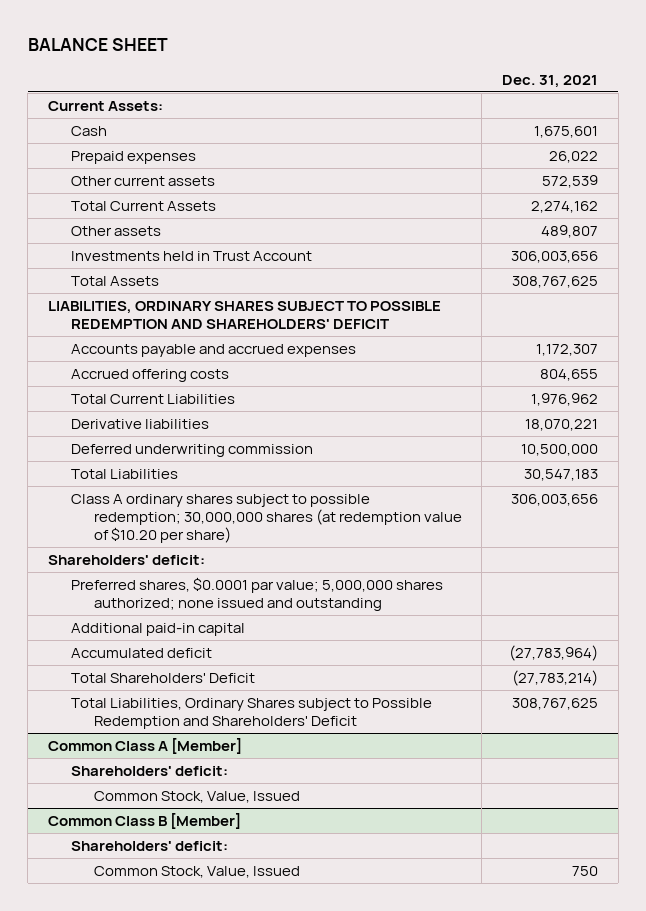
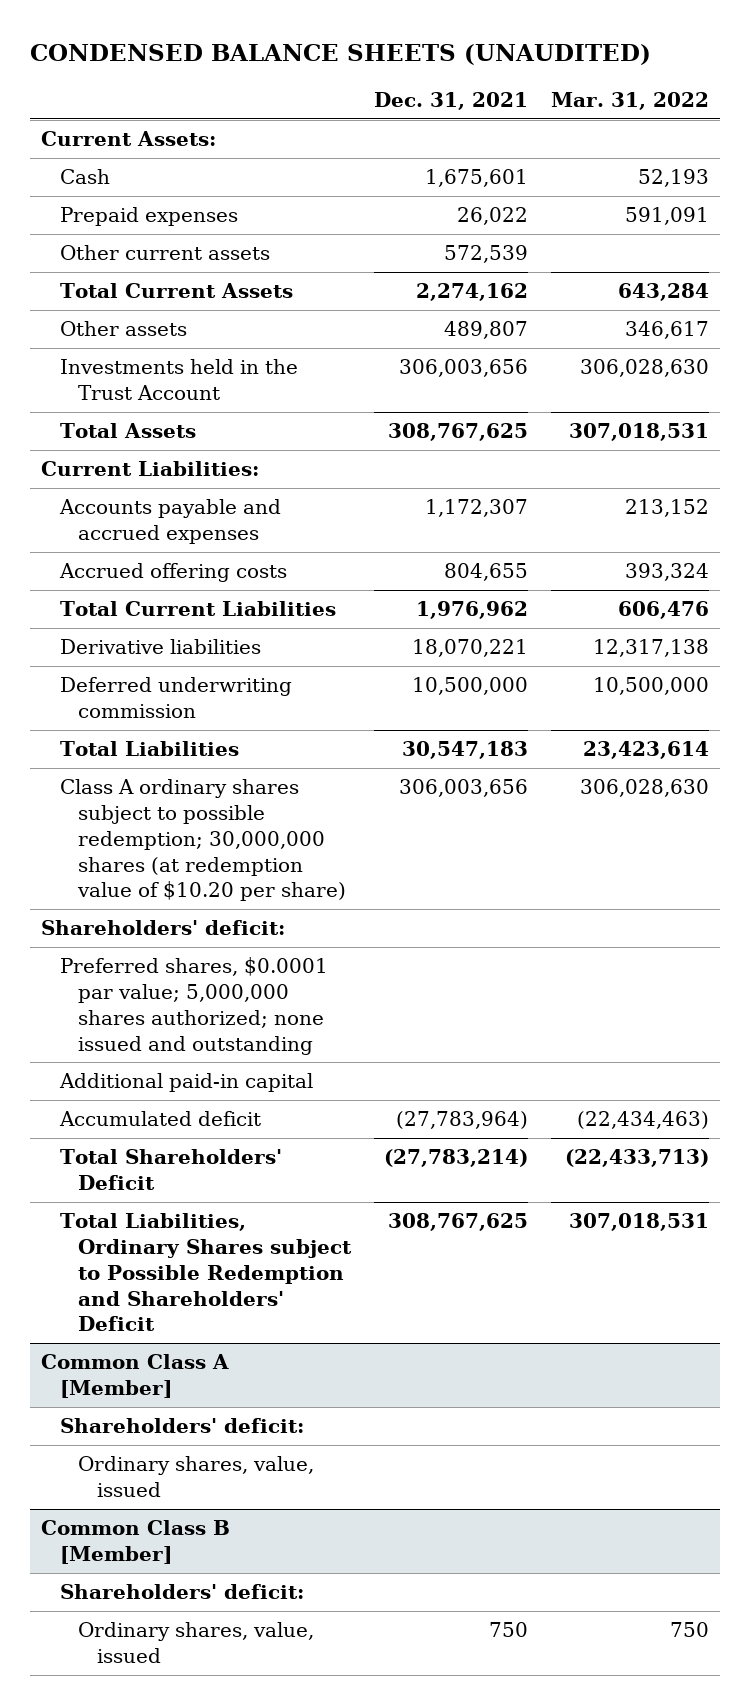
- BALANCE SHEET
+ CONDENSED BALANCE SHEETS (UNAUDITED)
- | Dec. 31, 2021
+ | Dec. 31, 2021 | Mar. 31, 2022
- Investments held in Trust Account | 306,003,656
+ Investments held in the Trust Account | 306,003,656 | 306,028,630
- LIABILITIES, ORDINARY SHARES SUBJECT TO POSSIBLE REDEMPTION AND SHAREHOLDERS' DEFICIT
+ Current Liabilities:
@ Common Class A [Member]
- Common Stock, Value, Issued
+ Ordinary shares, value, issued
@ Common Class B [Member]
- Common Stock, Value, Issued | 750
+ Ordinary shares, value, issued | 750 | 750

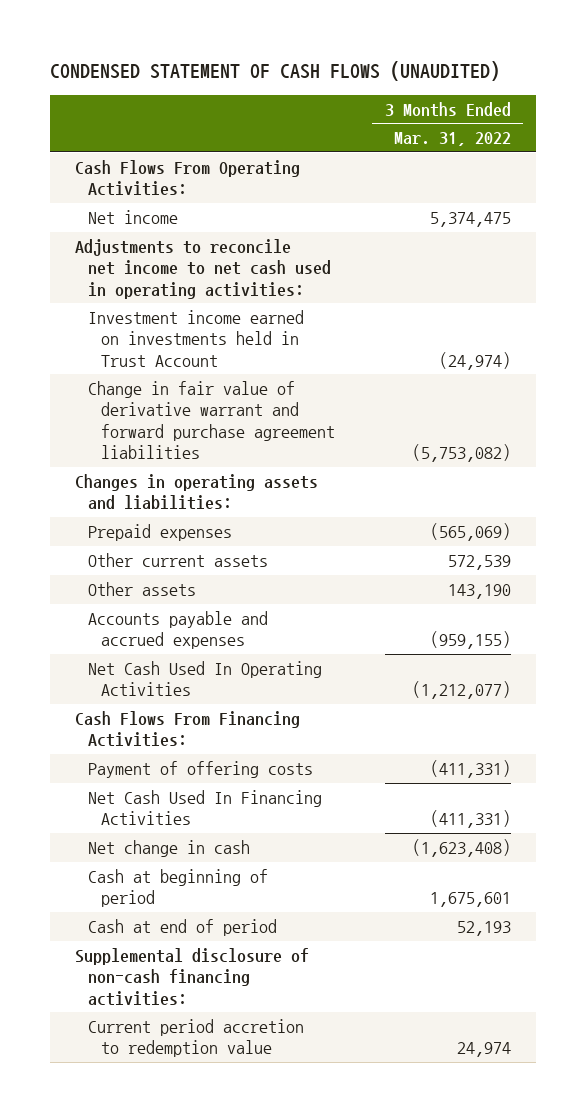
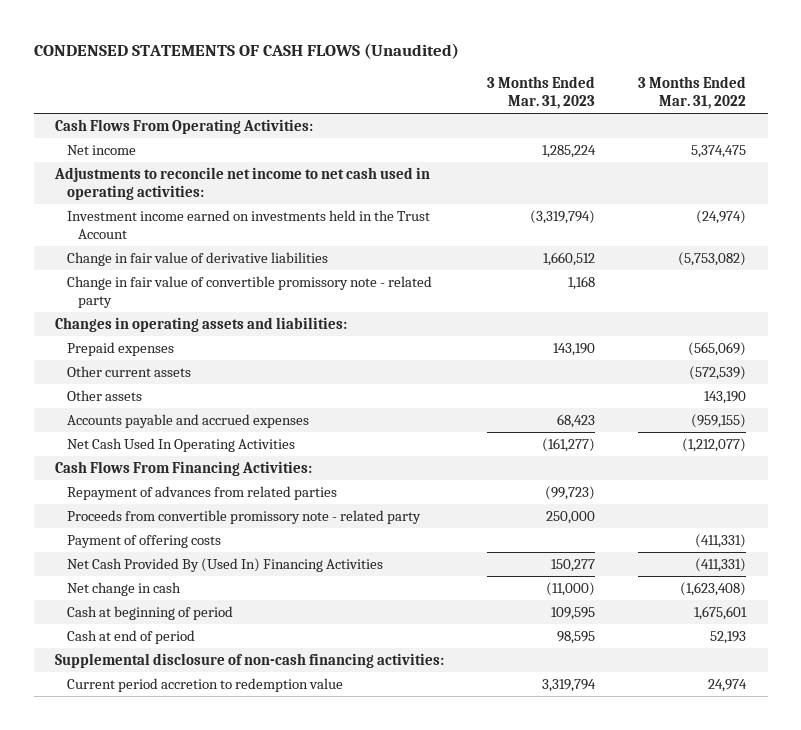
- CONDENSED STATEMENT OF CASH FLOWS (UNAUDITED)
+ CONDENSED STATEMENTS OF CASH FLOWS (Unaudited)
- | 3 Months Ended Mar. 31, 2022
+ | 3 Months Ended Mar. 31, 2023 | 3 Months Ended Mar. 31, 2022
- Investment income earned on investments held in Trust Account | (24,974)
- Change in fair value of derivative warrant and forward purchase agreement liabilities | (5,753,082)
+ Investment income earned on investments held in the Trust Account | (3,319,794) | (24,974)
+ Change in fair value of derivative liabilities | 1,660,512 | (5,753,082)
+ Change in fair value of convertible promissory note - related party | 1,168 |
- Other current assets | 572,539
+ Other current assets | | (572,539)
+ Repayment of advances from related parties | (99,723) |
+ Proceeds from convertible promissory note - related party | 250,000 |
- Net Cash Used In Financing Activities | (411,331)
+ Net Cash Provided By (Used In) Financing Activities | 150,277 | (411,331)

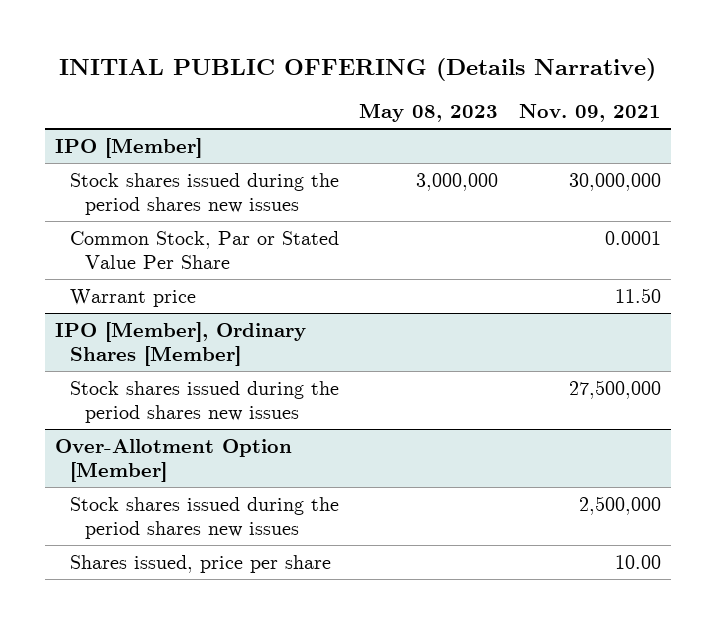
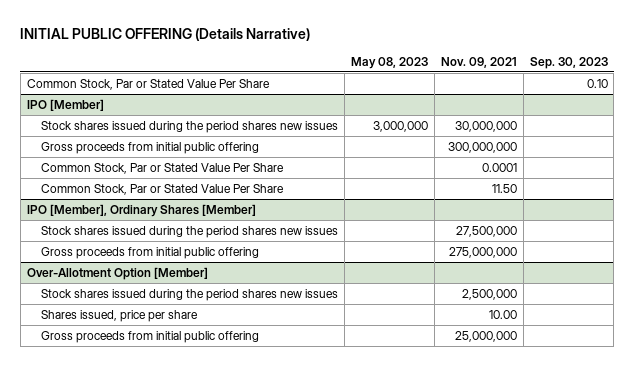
- | May 08, 2023 | Nov. 09, 2021
+ | May 08, 2023 | Nov. 09, 2021 | Sep. 30, 2023
+ Common Stock, Par or Stated Value Per Share | | | 0.10
@ IPO [Member]
+ Gross proceeds from initial public offering | | 300,000,000 |
- Warrant price | | 11.50
+ Common Stock, Par or Stated Value Per Share | | 11.50 |
@ IPO [Member], Ordinary Shares [Member]
+ Gross proceeds from initial public offering | | 275,000,000 |
@ Over-Allotment Option [Member]
+ Gross proceeds from initial public offering | | 25,000,000 |

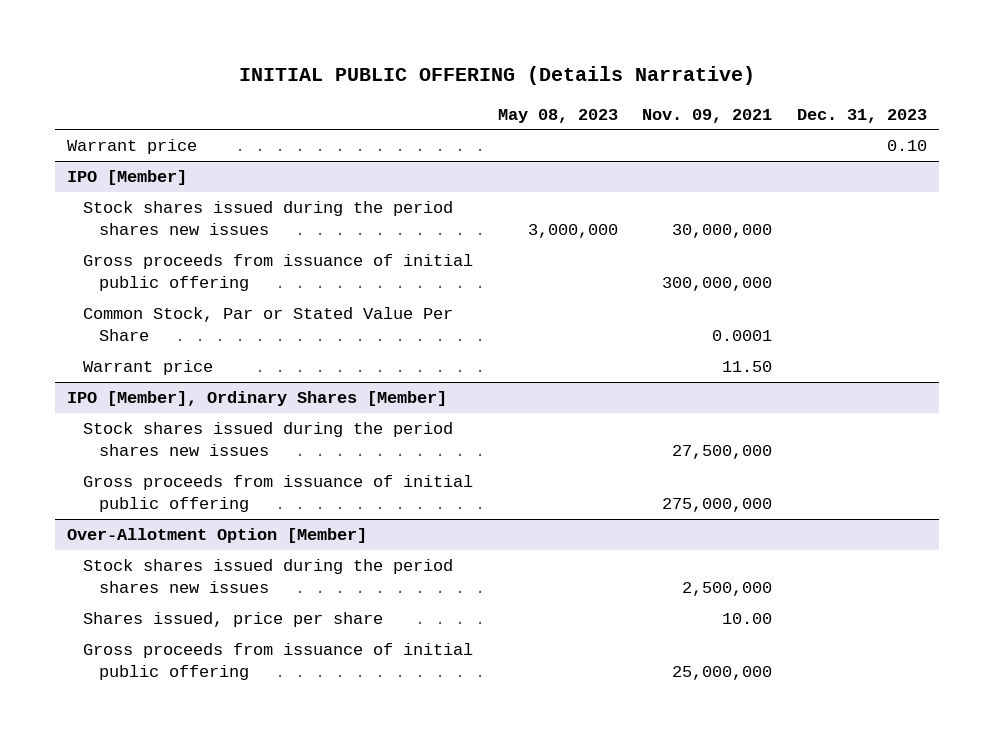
- | May 08, 2023 | Nov. 09, 2021 | Sep. 30, 2023
+ | May 08, 2023 | Nov. 09, 2021 | Dec. 31, 2023
- Common Stock, Par or Stated Value Per Share | | | 0.10
+ Warrant price | | | 0.10
@ IPO [Member]
- Gross proceeds from initial public offering | | 300,000,000 |
+ Gross proceeds from issuance of initial public offering | | 300,000,000 |
- Common Stock, Par or Stated Value Per Share | | 11.50 |
+ Warrant price | | 11.50 |
@ IPO [Member], Ordinary Shares [Member]
- Gross proceeds from initial public offering | | 275,000,000 |
+ Gross proceeds from issuance of initial public offering | | 275,000,000 |
@ Over-Allotment Option [Member]
- Gross proceeds from initial public offering | | 25,000,000 |
+ Gross proceeds from issuance of initial public offering | | 25,000,000 |

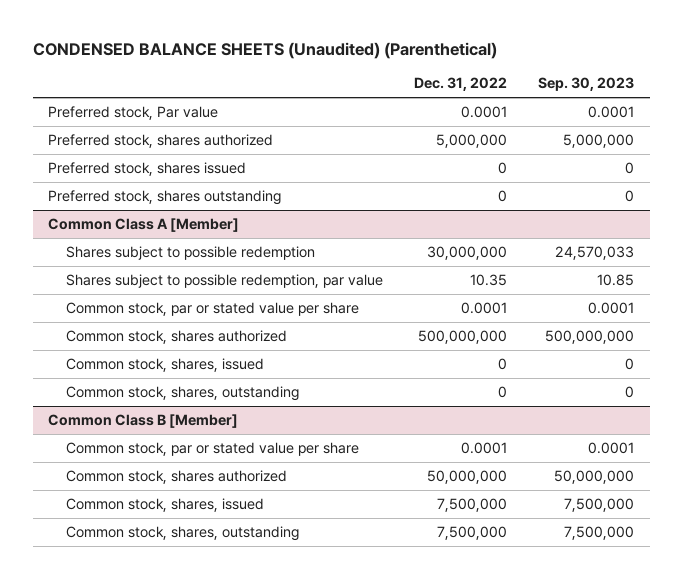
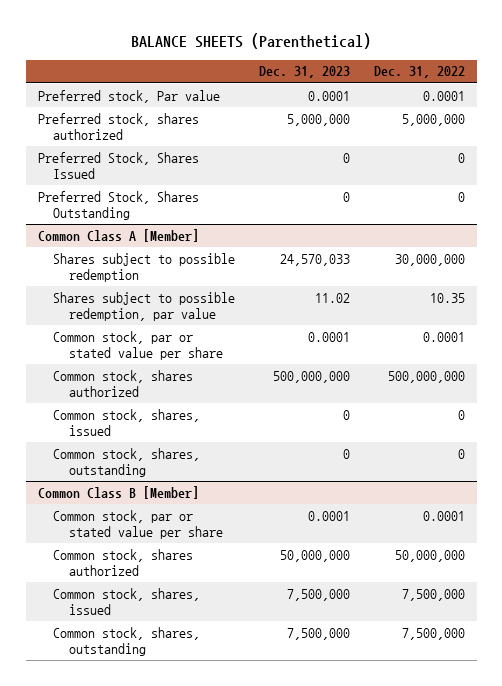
- CONDENSED BALANCE SHEETS (Unaudited) (Parenthetical)
+ BALANCE SHEETS (Parenthetical)
- | Dec. 31, 2022 | Sep. 30, 2023
+ | Dec. 31, 2023 | Dec. 31, 2022
- Preferred stock, shares issued | 0 | 0
- Preferred stock, shares outstanding | 0 | 0
+ Preferred Stock, Shares Issued | 0 | 0
+ Preferred Stock, Shares Outstanding | 0 | 0

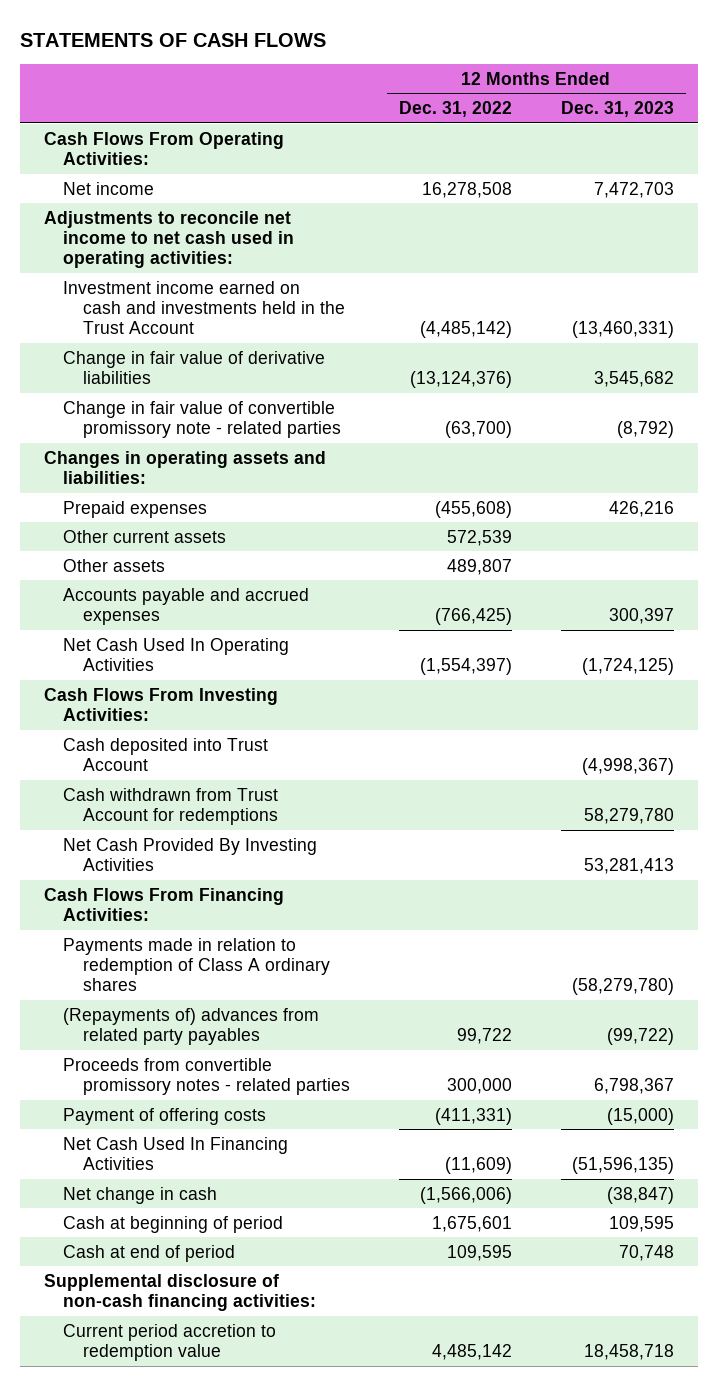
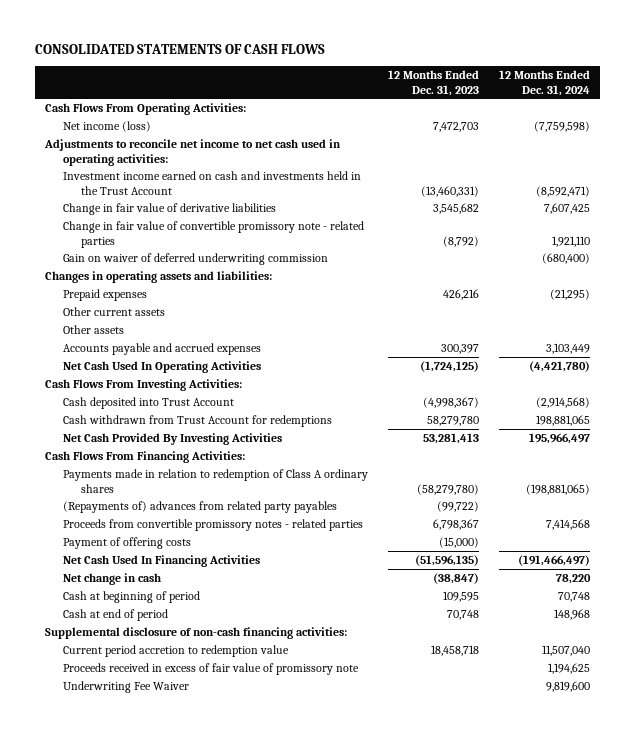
- STATEMENTS OF CASH FLOWS
+ CONSOLIDATED STATEMENTS OF CASH FLOWS
- | 12 Months Ended Dec. 31, 2022 | 12 Months Ended Dec. 31, 2023
+ | 12 Months Ended Dec. 31, 2023 | 12 Months Ended Dec. 31, 2024
- Net income | 16,278,508 | 7,472,703
+ Net income (loss) | 7,472,703 | (7,759,598)
+ Gain on waiver of deferred underwriting commission | | (680,400)
+ Proceeds received in excess of fair value of promissory note | | 1,194,625
+ Underwriting Fee Waiver | | 9,819,600

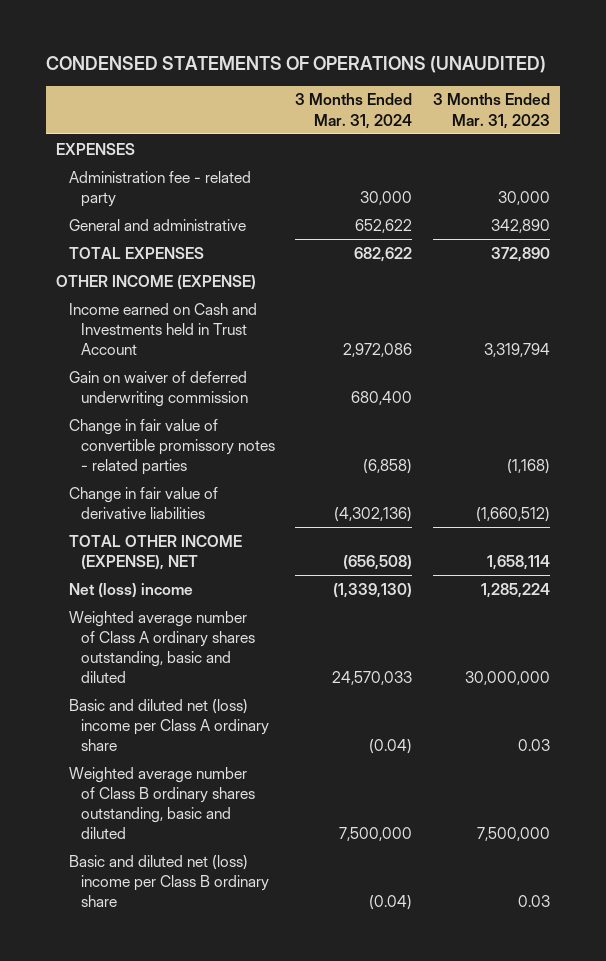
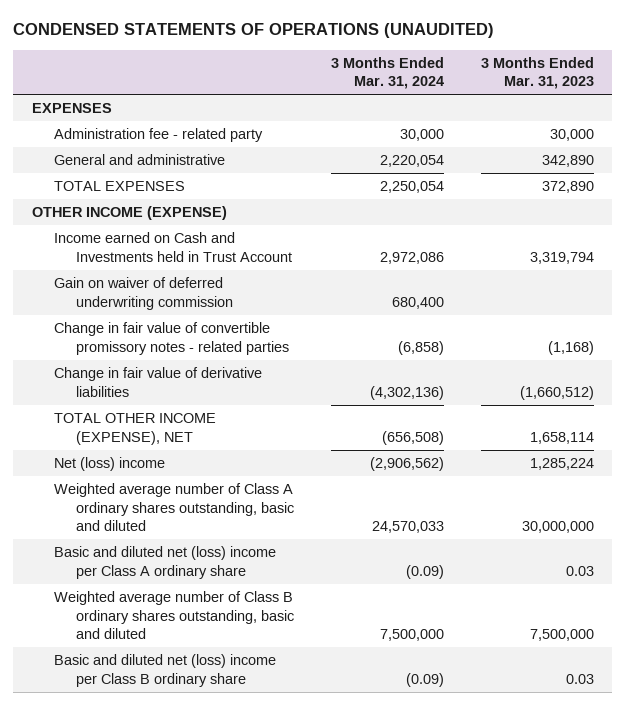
- General and administrative | 652,622 | 342,890
- TOTAL EXPENSES | 682,622 | 372,890
+ General and administrative | 2,220,054 | 342,890
+ TOTAL EXPENSES | 2,250,054 | 372,890
- Net (loss) income | (1,339,130) | 1,285,224
+ Net (loss) income | (2,906,562) | 1,285,224
- Basic and diluted net (loss) income per Class A ordinary share | (0.04) | 0.03
+ Basic and diluted net (loss) income per Class A ordinary share | (0.09) | 0.03
- Basic and diluted net (loss) income per Class B ordinary share | (0.04) | 0.03
+ Basic and diluted net (loss) income per Class B ordinary share | (0.09) | 0.03

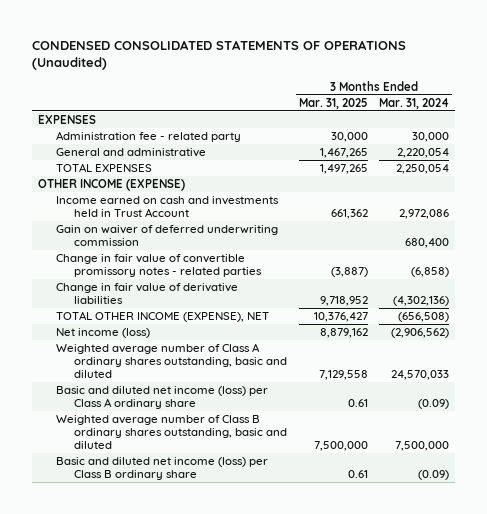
- CONDENSED STATEMENTS OF OPERATIONS (UNAUDITED)
+ CONDENSED CONSOLIDATED STATEMENTS OF OPERATIONS (Unaudited)
- | 3 Months Ended Mar. 31, 2024 | 3 Months Ended Mar. 31, 2023
+ | 3 Months Ended Mar. 31, 2025 | 3 Months Ended Mar. 31, 2024
- Income earned on Cash and Investments held in Trust Account | 2,972,086 | 3,319,794
+ Income earned on cash and investments held in Trust Account | 661,362 | 2,972,086
- Net (loss) income | (2,906,562) | 1,285,224
+ Net income (loss) | 8,879,162 | (2,906,562)
- Basic and diluted net (loss) income per Class A ordinary share | (0.09) | 0.03
+ Basic and diluted net income (loss) per Class A ordinary share | 0.61 | (0.09)
- Basic and diluted net (loss) income per Class B ordinary share | (0.09) | 0.03
+ Basic and diluted net income (loss) per Class B ordinary share | 0.61 | (0.09)

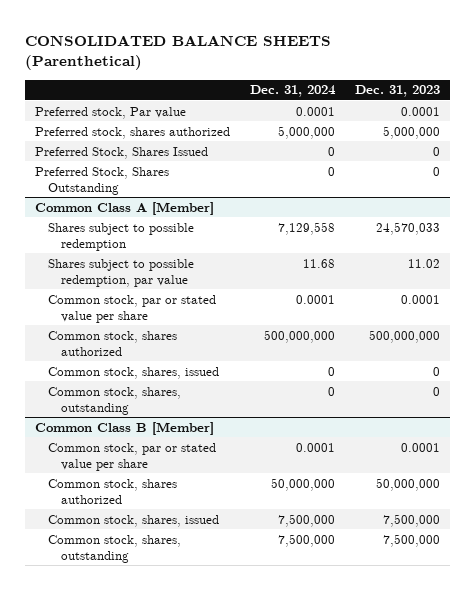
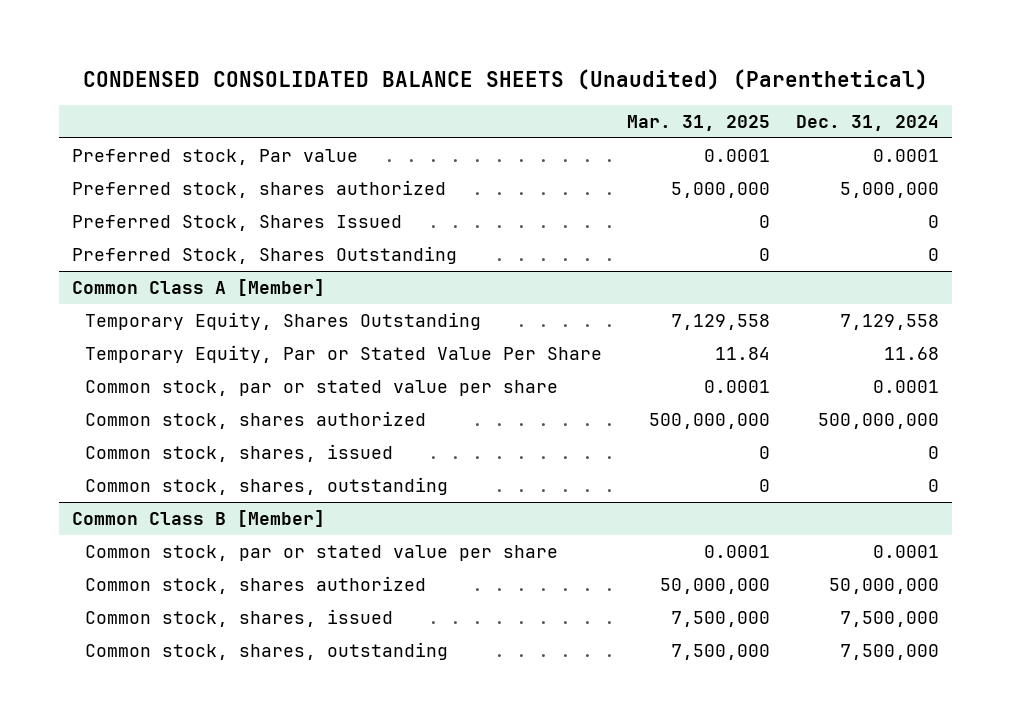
- CONSOLIDATED BALANCE SHEETS (Parenthetical)
+ CONDENSED CONSOLIDATED BALANCE SHEETS (Unaudited) (Parenthetical)
- | Dec. 31, 2024 | Dec. 31, 2023
+ | Mar. 31, 2025 | Dec. 31, 2024
@ Common Class A [Member]
- Shares subject to possible redemption | 7,129,558 | 24,570,033
- Shares subject to possible redemption, par value | 11.68 | 11.02
+ Temporary Equity, Shares Outstanding | 7,129,558 | 7,129,558
+ Temporary Equity, Par or Stated Value Per Share | 11.84 | 11.68

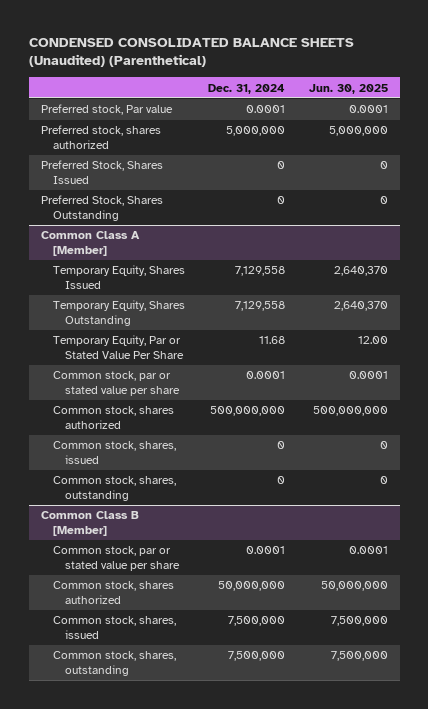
- | Mar. 31, 2025 | Dec. 31, 2024
+ | Dec. 31, 2024 | Jun. 30, 2025
@ Common Class A [Member]
+ Temporary Equity, Shares Issued | 7,129,558 | 2,640,370

